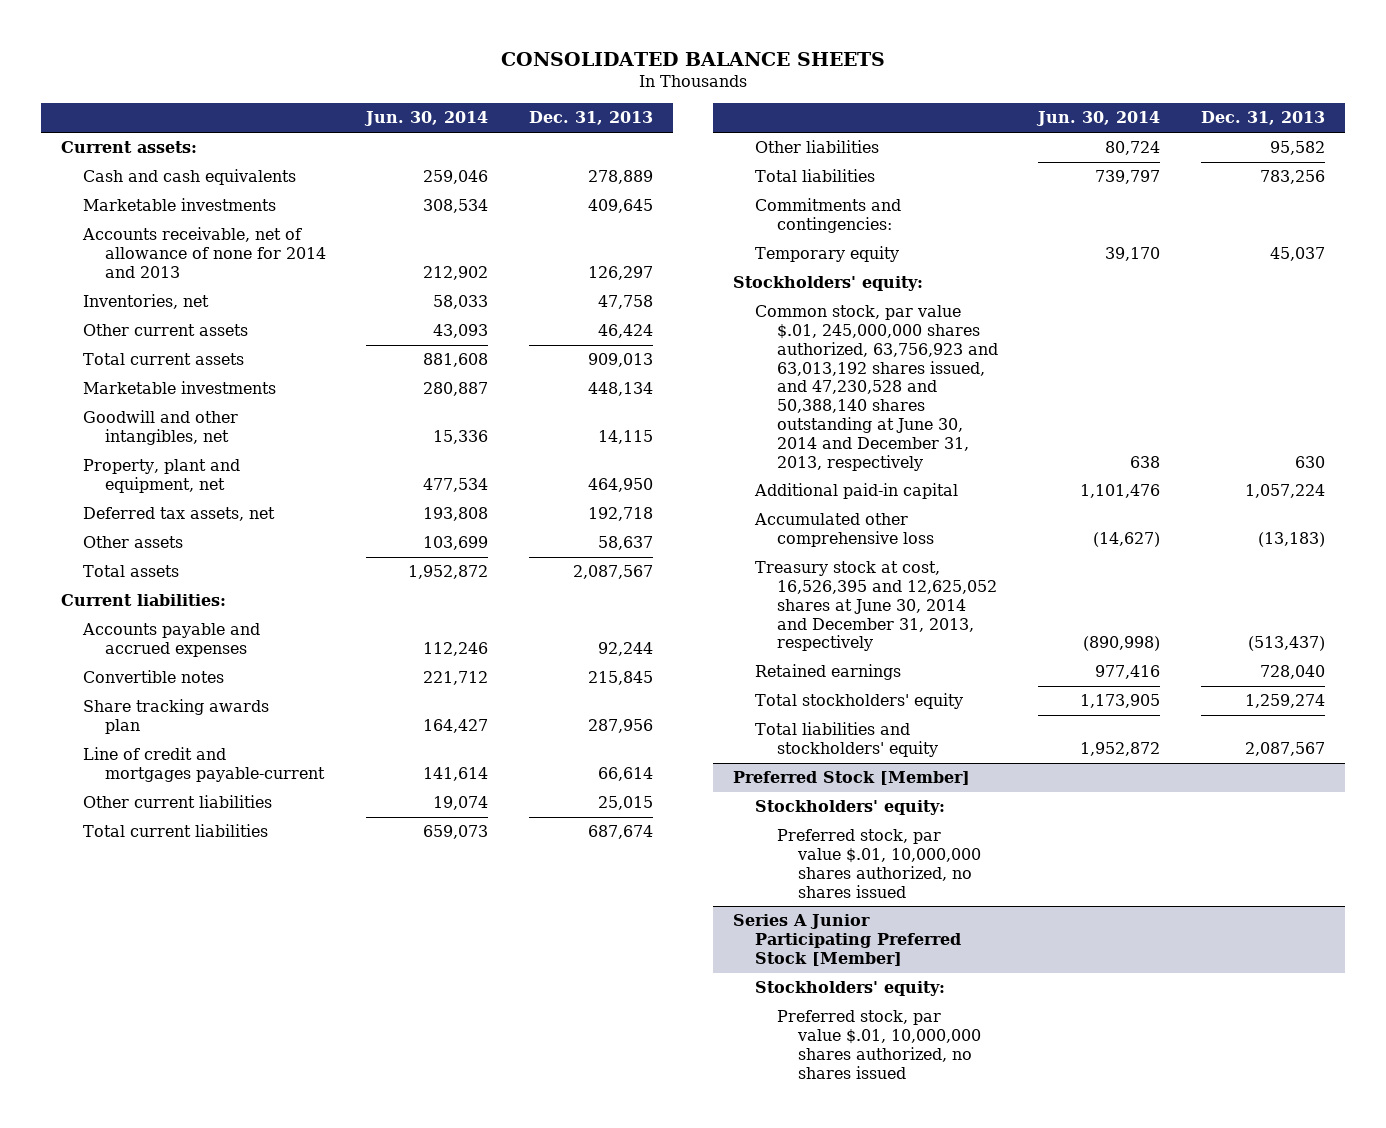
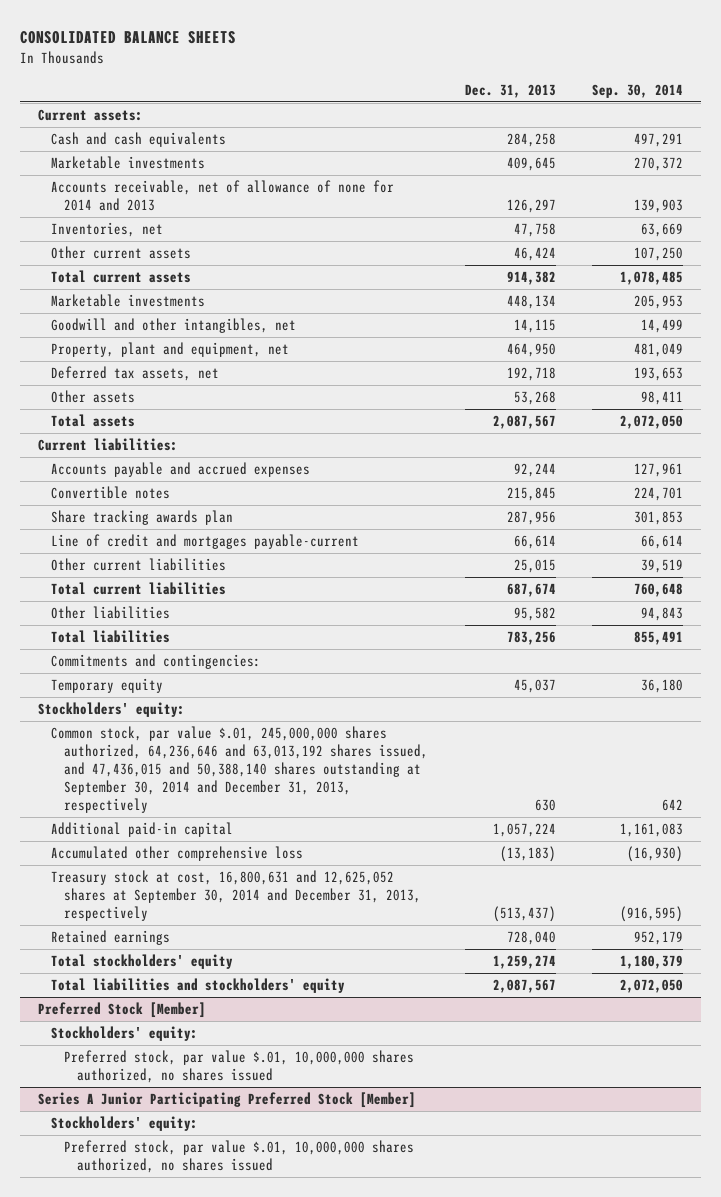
- | Jun. 30, 2014 | Dec. 31, 2013
+ | Dec. 31, 2013 | Sep. 30, 2014
- Cash and cash equivalents | 259,046 | 278,889
+ Cash and cash equivalents | 284,258 | 497,291
- Total current assets | 881,608 | 909,013
+ Total current assets | 914,382 | 1,078,485
- Other assets | 103,699 | 58,637
+ Other assets | 53,268 | 98,411
- Common stock, par value $.01, 245,000,000 shares authorized, 63,756,923 and 63,013,192 shares issued, and 47,230,528 and 50,388,140 shares outstanding at June 30, 2014 and December 31, 2013, respectively | 638 | 630
+ Common stock, par value $.01, 245,000,000 shares authorized, 64,236,646 and 63,013,192 shares issued, and 47,436,015 and 50,388,140 shares outstanding at September 30, 2014 and December 31, 2013, respectively | 630 | 642
- Treasury stock at cost, 16,526,395 and 12,625,052 shares at June 30, 2014 and December 31, 2013, respectively | (890,998) | (513,437)
+ Treasury stock at cost, 16,800,631 and 12,625,052 shares at September 30, 2014 and December 31, 2013, respectively | (513,437) | (916,595)

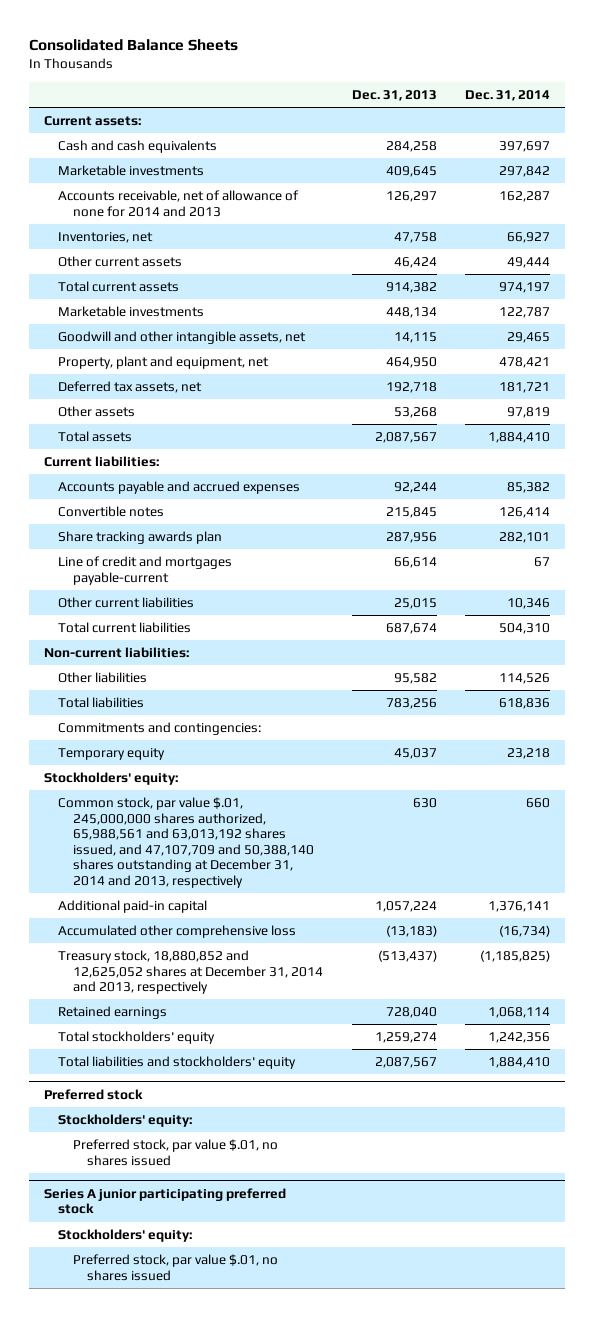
- CONSOLIDATED BALANCE SHEETS
+ Consolidated Balance Sheets
- | Dec. 31, 2013 | Sep. 30, 2014
+ | Dec. 31, 2013 | Dec. 31, 2014
- Goodwill and other intangibles, net | 14,115 | 14,499
+ Goodwill and other intangible assets, net | 14,115 | 29,465
+ Non-current liabilities:
- Common stock, par value $.01, 245,000,000 shares authorized, 64,236,646 and 63,013,192 shares issued, and 47,436,015 and 50,388,140 shares outstanding at September 30, 2014 and December 31, 2013, respectively | 630 | 642
+ Common stock, par value $.01, 245,000,000 shares authorized, 65,988,561 and 63,013,192 shares issued, and 47,107,709 and 50,388,140 shares outstanding at December 31, 2014 and 2013, respectively | 630 | 660
- Treasury stock at cost, 16,800,631 and 12,625,052 shares at September 30, 2014 and December 31, 2013, respectively | (513,437) | (916,595)
+ Treasury stock, 18,880,852 and 12,625,052 shares at December 31, 2014 and 2013, respectively | (513,437) | (1,185,825)
- Preferred Stock [Member]
+ Preferred stock
- Preferred stock, par value $.01, 10,000,000 shares authorized, no shares issued
- Series A Junior Participating Preferred Stock [Member]
+ Preferred stock, par value $.01, no shares issued
+ Series A junior participating preferred stock
- Preferred stock, par value $.01, 10,000,000 shares authorized, no shares issued
+ Preferred stock, par value $.01, no shares issued

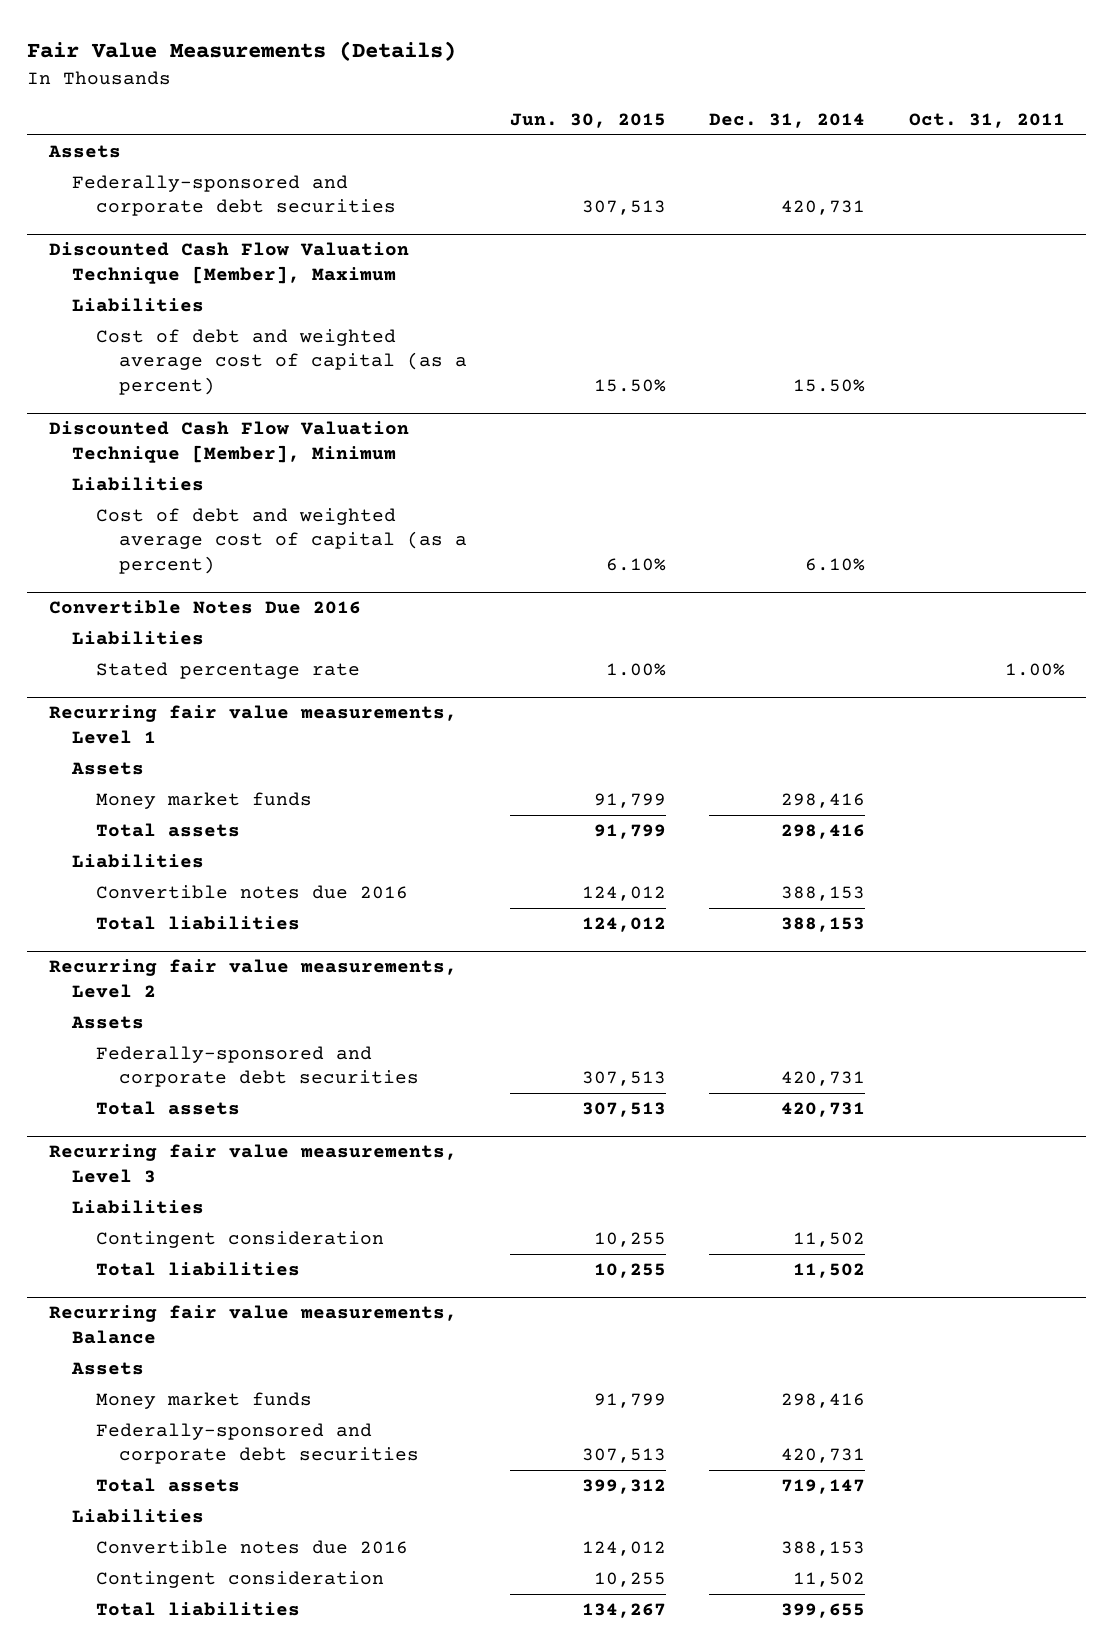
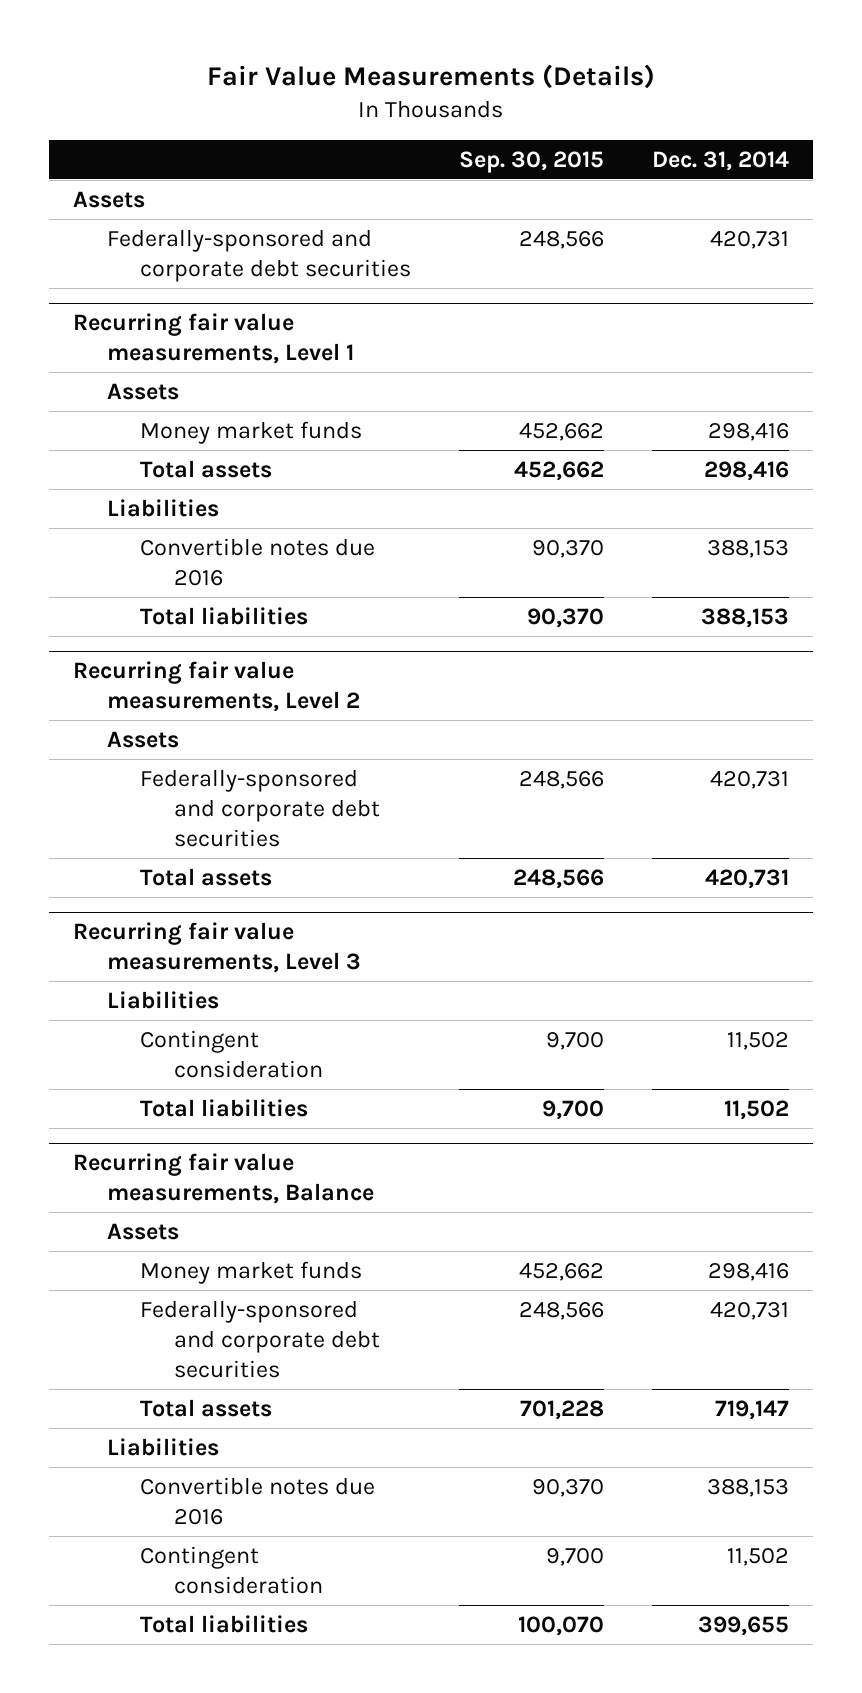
- | Jun. 30, 2015 | Dec. 31, 2014 | Oct. 31, 2011
+ | Sep. 30, 2015 | Dec. 31, 2014
- Discounted Cash Flow Valuation Technique [Member], Maximum
- Liabilities
- Cost of debt and weighted average cost of capital (as a percent) | 15.50% | 15.50% |
- Discounted Cash Flow Valuation Technique [Member], Minimum
- Liabilities
- Cost of debt and weighted average cost of capital (as a percent) | 6.10% | 6.10% |
- Convertible Notes Due 2016
- Liabilities
- Stated percentage rate | 1.00% | | 1.00%

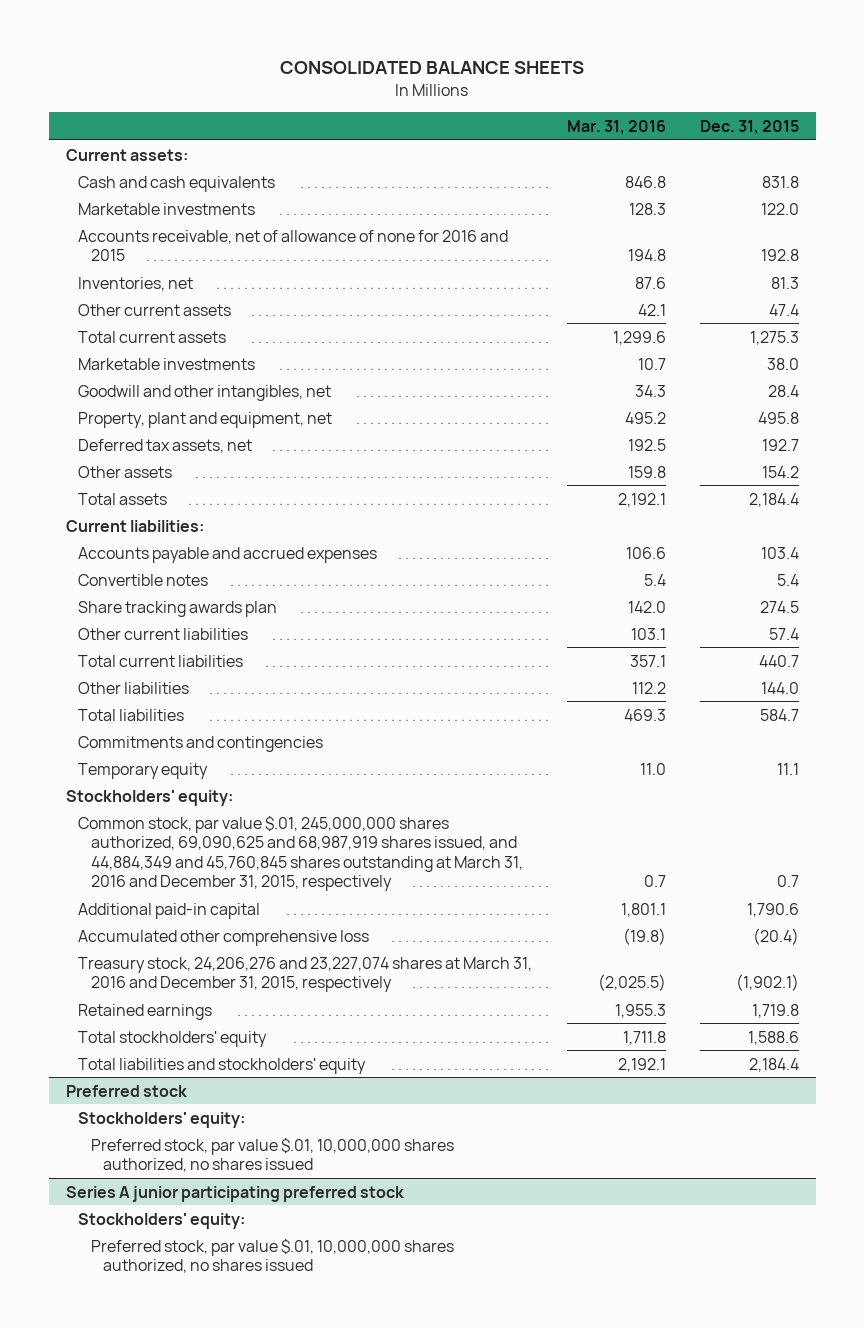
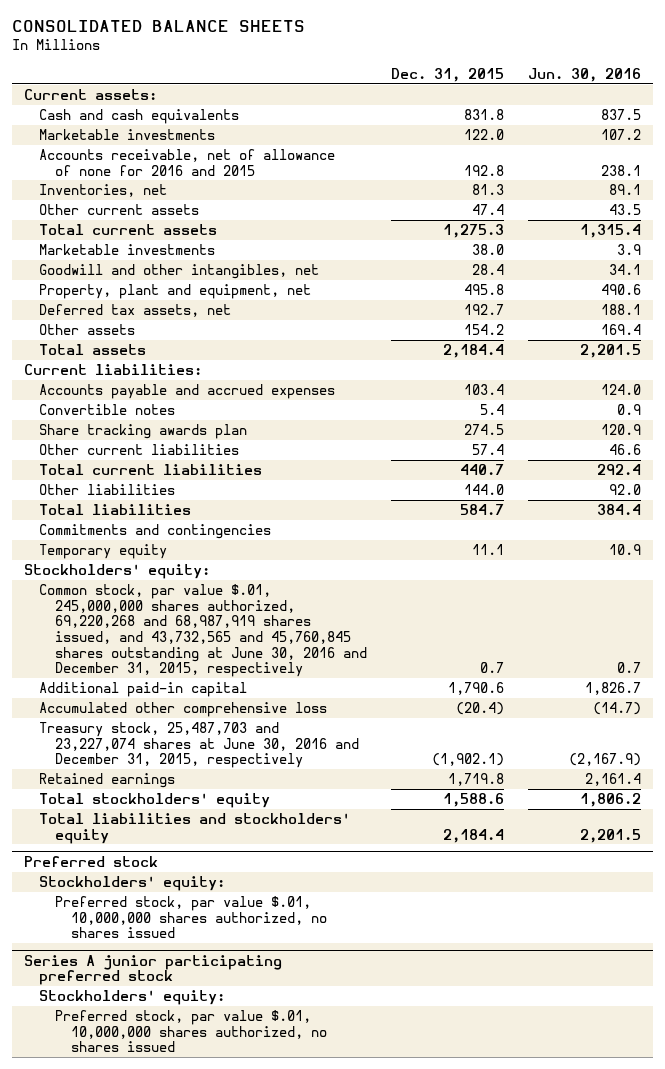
- | Mar. 31, 2016 | Dec. 31, 2015
+ | Dec. 31, 2015 | Jun. 30, 2016
- Common stock, par value $.01, 245,000,000 shares authorized, 69,090,625 and 68,987,919 shares issued, and 44,884,349 and 45,760,845 shares outstanding at March 31, 2016 and December 31, 2015, respectively | 0.7 | 0.7
+ Common stock, par value $.01, 245,000,000 shares authorized, 69,220,268 and 68,987,919 shares issued, and 43,732,565 and 45,760,845 shares outstanding at June 30, 2016 and December 31, 2015, respectively | 0.7 | 0.7
- Treasury stock, 24,206,276 and 23,227,074 shares at March 31, 2016 and December 31, 2015, respectively | (2,025.5) | (1,902.1)
+ Treasury stock, 25,487,703 and 23,227,074 shares at June 30, 2016 and December 31, 2015, respectively | (1,902.1) | (2,167.9)

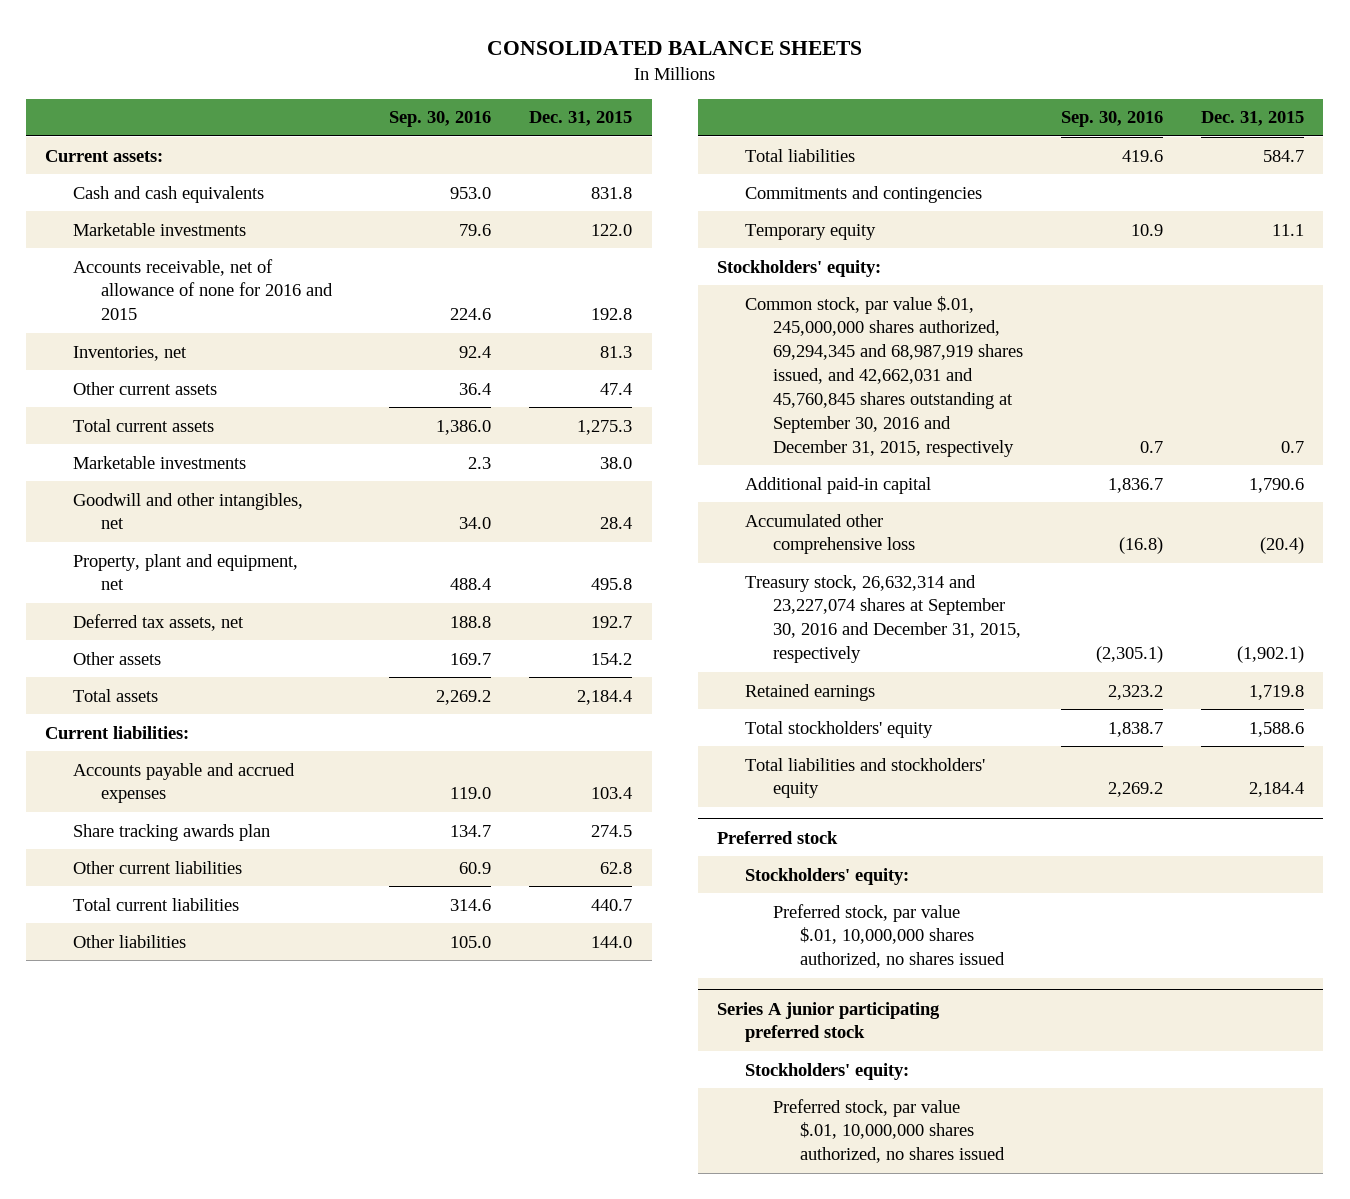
- | Dec. 31, 2015 | Jun. 30, 2016
+ | Sep. 30, 2016 | Dec. 31, 2015
- Convertible notes | 5.4 | 0.9
- Other current liabilities | 57.4 | 46.6
+ Other current liabilities | 60.9 | 62.8
- Common stock, par value $.01, 245,000,000 shares authorized, 69,220,268 and 68,987,919 shares issued, and 43,732,565 and 45,760,845 shares outstanding at June 30, 2016 and December 31, 2015, respectively | 0.7 | 0.7
+ Common stock, par value $.01, 245,000,000 shares authorized, 69,294,345 and 68,987,919 shares issued, and 42,662,031 and 45,760,845 shares outstanding at September 30, 2016 and December 31, 2015, respectively | 0.7 | 0.7
- Treasury stock, 25,487,703 and 23,227,074 shares at June 30, 2016 and December 31, 2015, respectively | (1,902.1) | (2,167.9)
+ Treasury stock, 26,632,314 and 23,227,074 shares at September 30, 2016 and December 31, 2015, respectively | (2,305.1) | (1,902.1)

